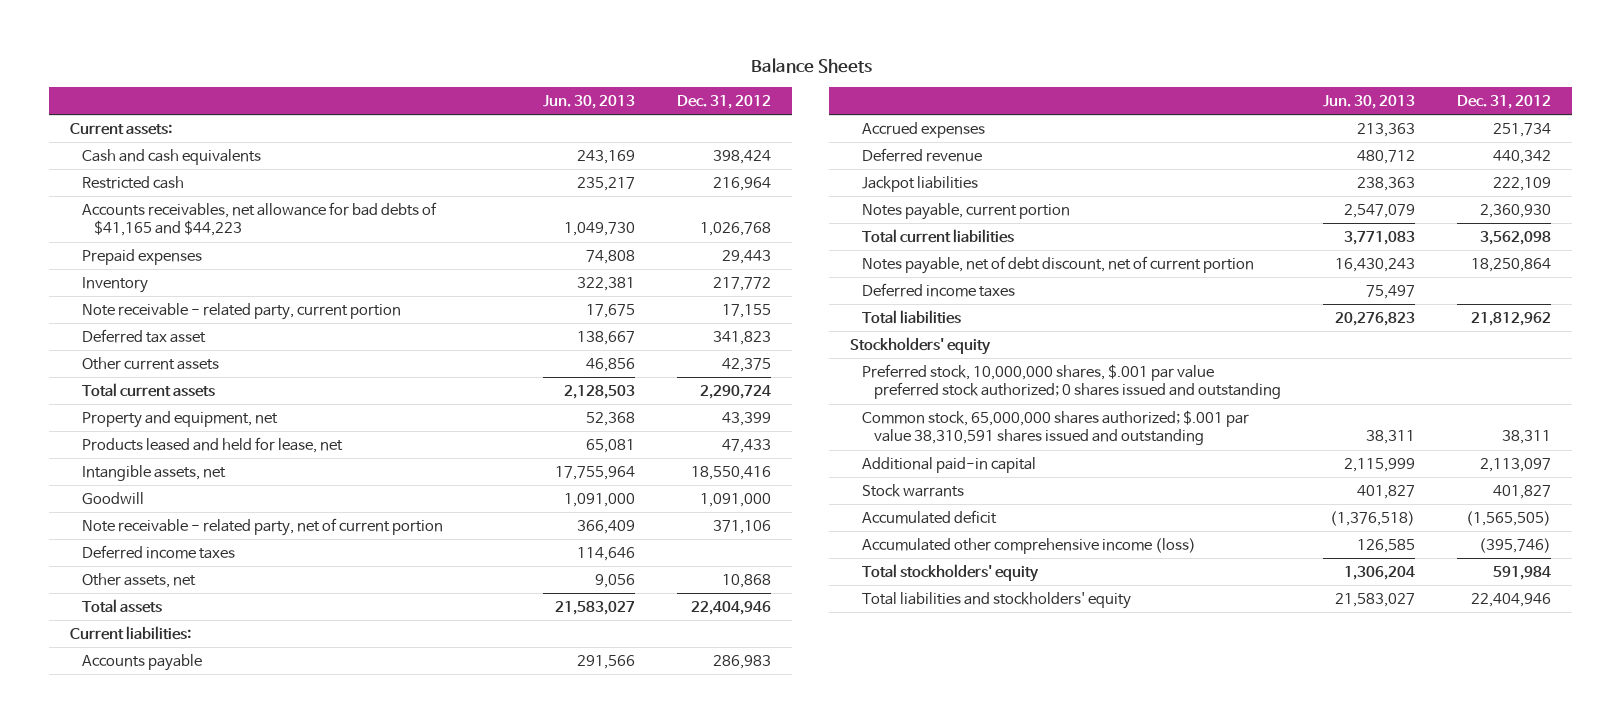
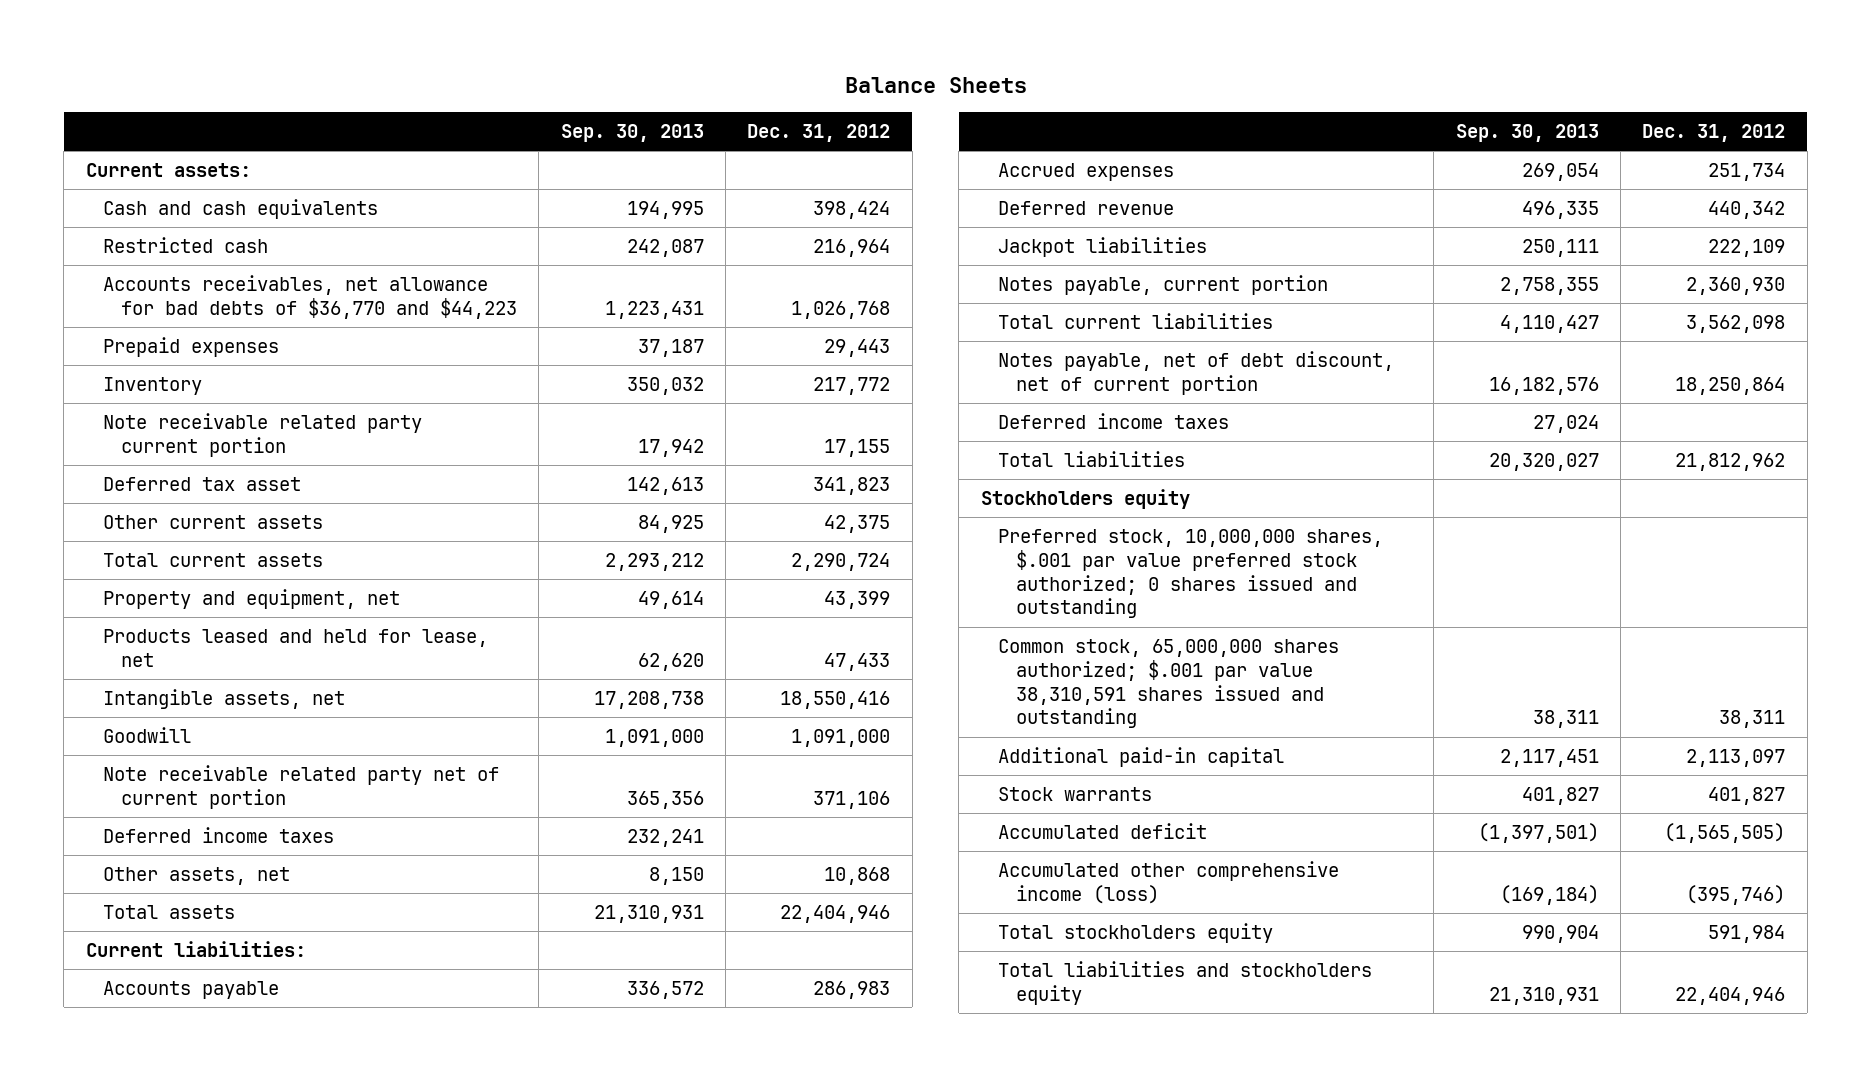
- | Jun. 30, 2013 | Dec. 31, 2012
+ | Sep. 30, 2013 | Dec. 31, 2012
- Accounts receivables, net allowance for bad debts of $41,165 and $44,223 | 1,049,730 | 1,026,768
+ Accounts receivables, net allowance for bad debts of $36,770 and $44,223 | 1,223,431 | 1,026,768
- Note receivable - related party, current portion | 17,675 | 17,155
+ Note receivable related party current portion | 17,942 | 17,155
- Note receivable - related party, net of current portion | 366,409 | 371,106
+ Note receivable related party net of current portion | 365,356 | 371,106
- Stockholders' equity
+ Stockholders equity
- Total stockholders' equity | 1,306,204 | 591,984
- Total liabilities and stockholders' equity | 21,583,027 | 22,404,946
+ Total stockholders equity | 990,904 | 591,984
+ Total liabilities and stockholders equity | 21,310,931 | 22,404,946

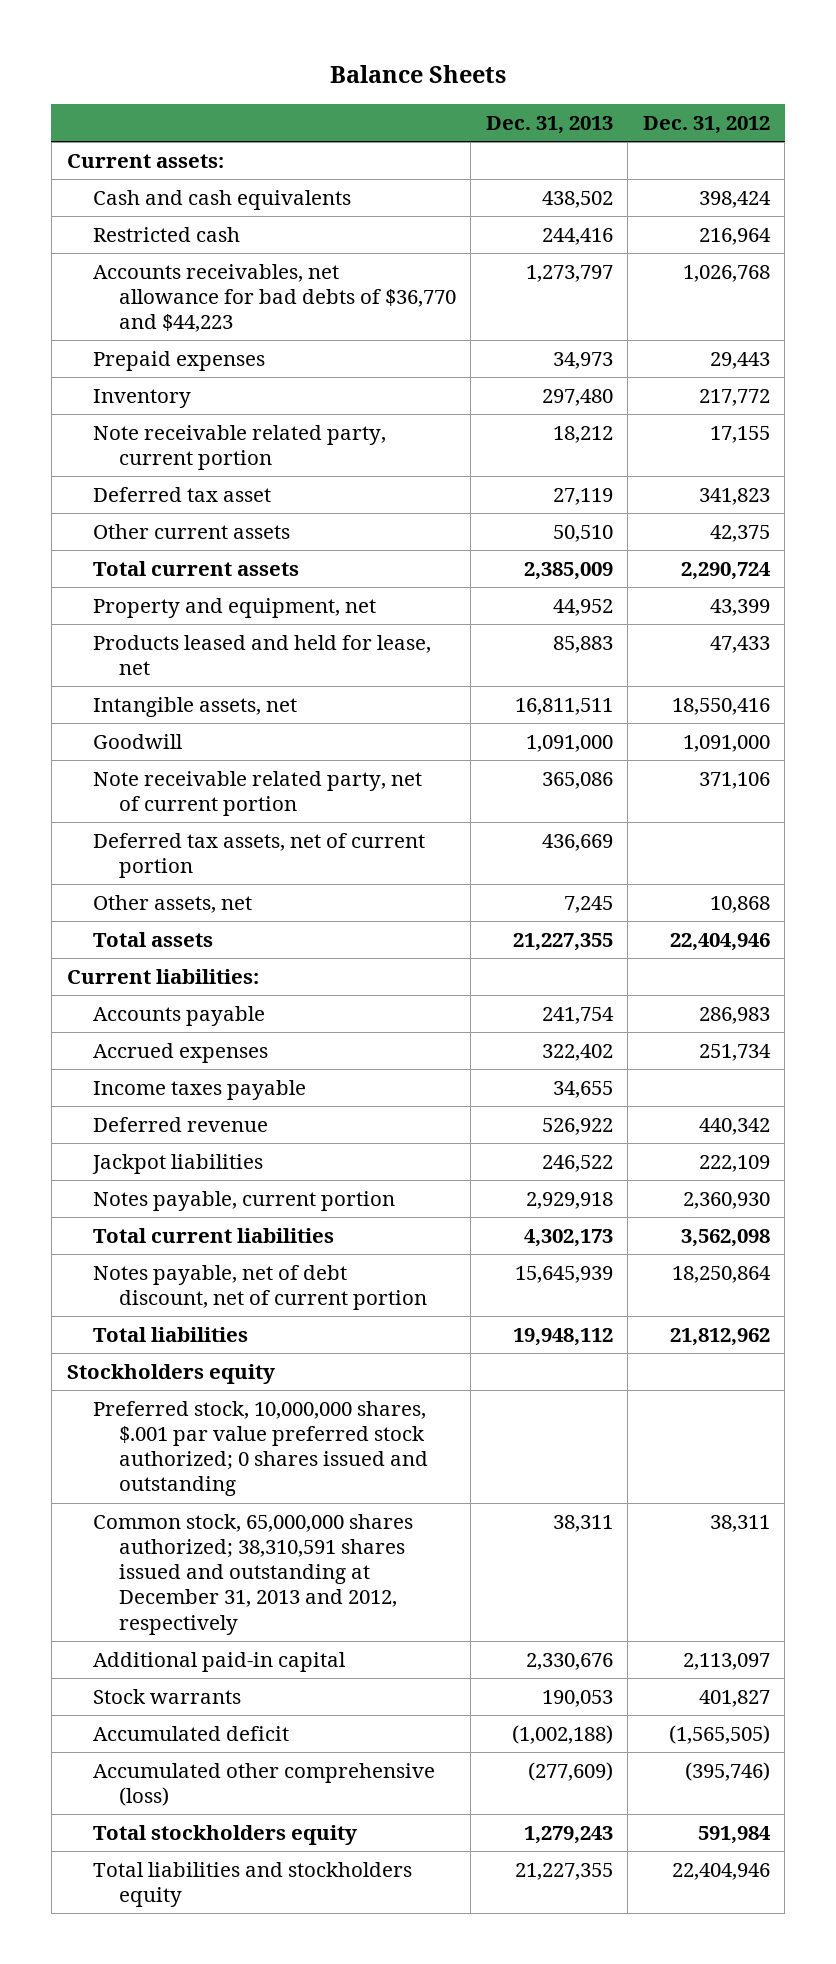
- | Sep. 30, 2013 | Dec. 31, 2012
+ | Dec. 31, 2013 | Dec. 31, 2012
- Note receivable related party current portion | 17,942 | 17,155
+ Note receivable related party, current portion | 18,212 | 17,155
- Note receivable related party net of current portion | 365,356 | 371,106
- Deferred income taxes | 232,241 |
+ Note receivable related party, net of current portion | 365,086 | 371,106
+ Deferred tax assets, net of current portion | 436,669 |
+ Income taxes payable | 34,655 |
- Deferred income taxes | 27,024 |
- Common stock, 65,000,000 shares authorized; $.001 par value 38,310,591 shares issued and outstanding | 38,311 | 38,311
+ Common stock, 65,000,000 shares authorized; 38,310,591 shares issued and outstanding at December 31, 2013 and 2012, respectively | 38,311 | 38,311
- Accumulated other comprehensive income (loss) | (169,184) | (395,746)
+ Accumulated other comprehensive (loss) | (277,609) | (395,746)

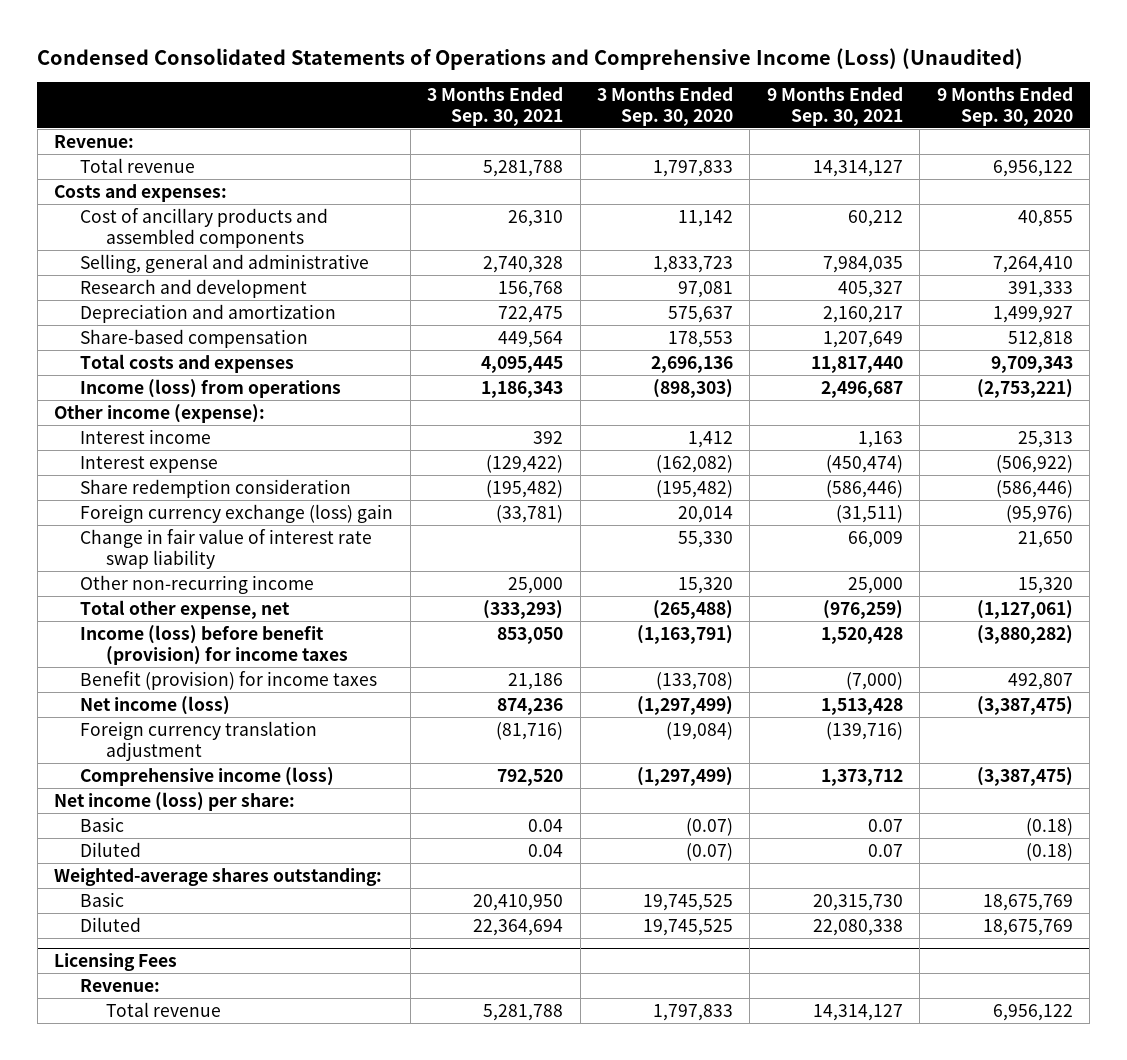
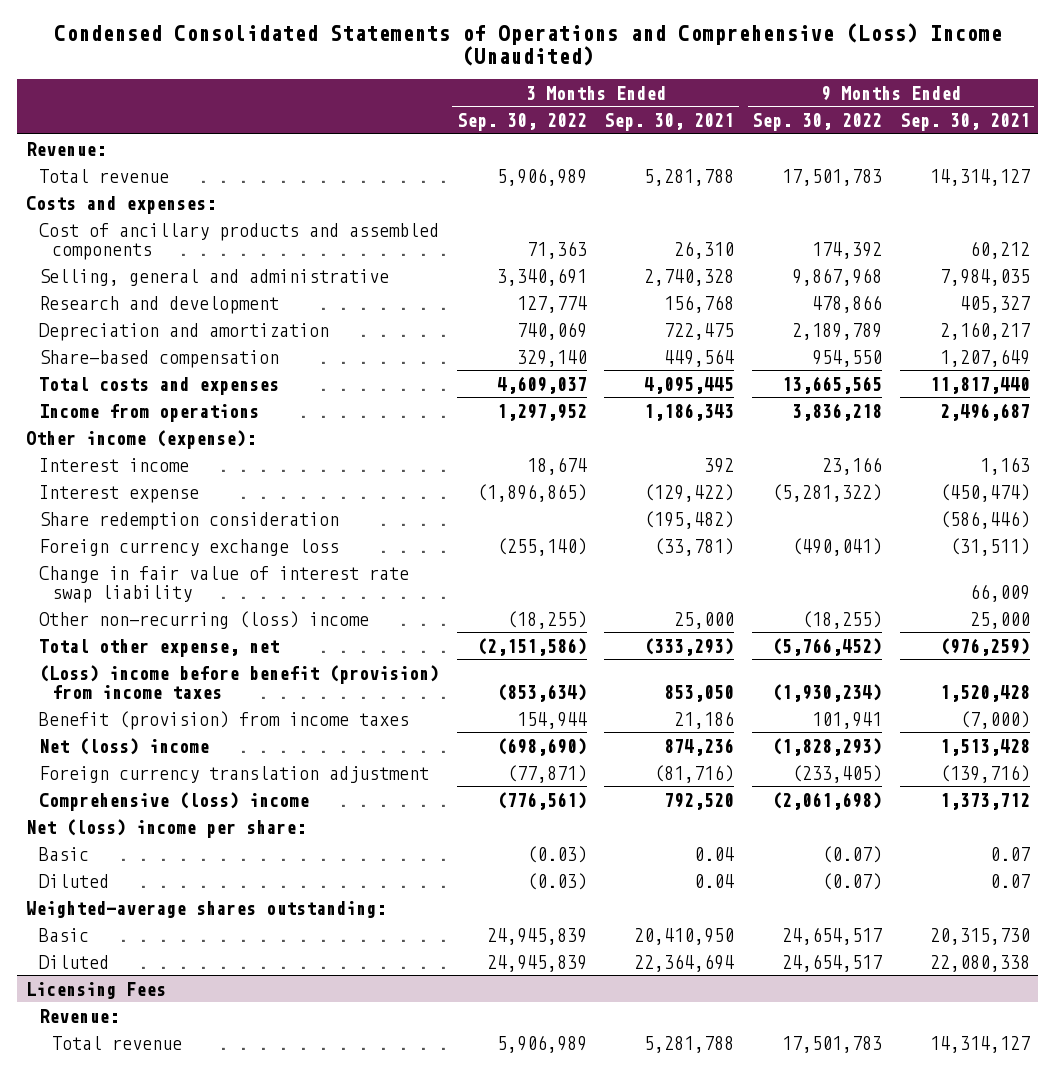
- Condensed Consolidated Statements of Operations and Comprehensive Income (Loss) (Unaudited)
+ Condensed Consolidated Statements of Operations and Comprehensive (Loss) Income (Unaudited)
- | 3 Months Ended Sep. 30, 2021 | 3 Months Ended Sep. 30, 2020 | 9 Months Ended Sep. 30, 2021 | 9 Months Ended Sep. 30, 2020
+ | 3 Months Ended Sep. 30, 2022 | 3 Months Ended Sep. 30, 2021 | 9 Months Ended Sep. 30, 2022 | 9 Months Ended Sep. 30, 2021
- Income (loss) from operations | 1,186,343 | (898,303) | 2,496,687 | (2,753,221)
+ Income from operations | 1,297,952 | 1,186,343 | 3,836,218 | 2,496,687
- Foreign currency exchange (loss) gain | (33,781) | 20,014 | (31,511) | (95,976)
+ Foreign currency exchange loss | (255,140) | (33,781) | (490,041) | (31,511)
- Other non-recurring income | 25,000 | 15,320 | 25,000 | 15,320
+ Other non-recurring (loss) income | (18,255) | 25,000 | (18,255) | 25,000
- Income (loss) before benefit (provision) for income taxes | 853,050 | (1,163,791) | 1,520,428 | (3,880,282)
- Benefit (provision) for income taxes | 21,186 | (133,708) | (7,000) | 492,807
- Net income (loss) | 874,236 | (1,297,499) | 1,513,428 | (3,387,475)
+ (Loss) income before benefit (provision) from income taxes | (853,634) | 853,050 | (1,930,234) | 1,520,428
+ Benefit (provision) from income taxes | 154,944 | 21,186 | 101,941 | (7,000)
+ Net (loss) income | (698,690) | 874,236 | (1,828,293) | 1,513,428
- Comprehensive income (loss) | 792,520 | (1,297,499) | 1,373,712 | (3,387,475)
- Net income (loss) per share:
+ Comprehensive (loss) income | (776,561) | 792,520 | (2,061,698) | 1,373,712
+ Net (loss) income per share:

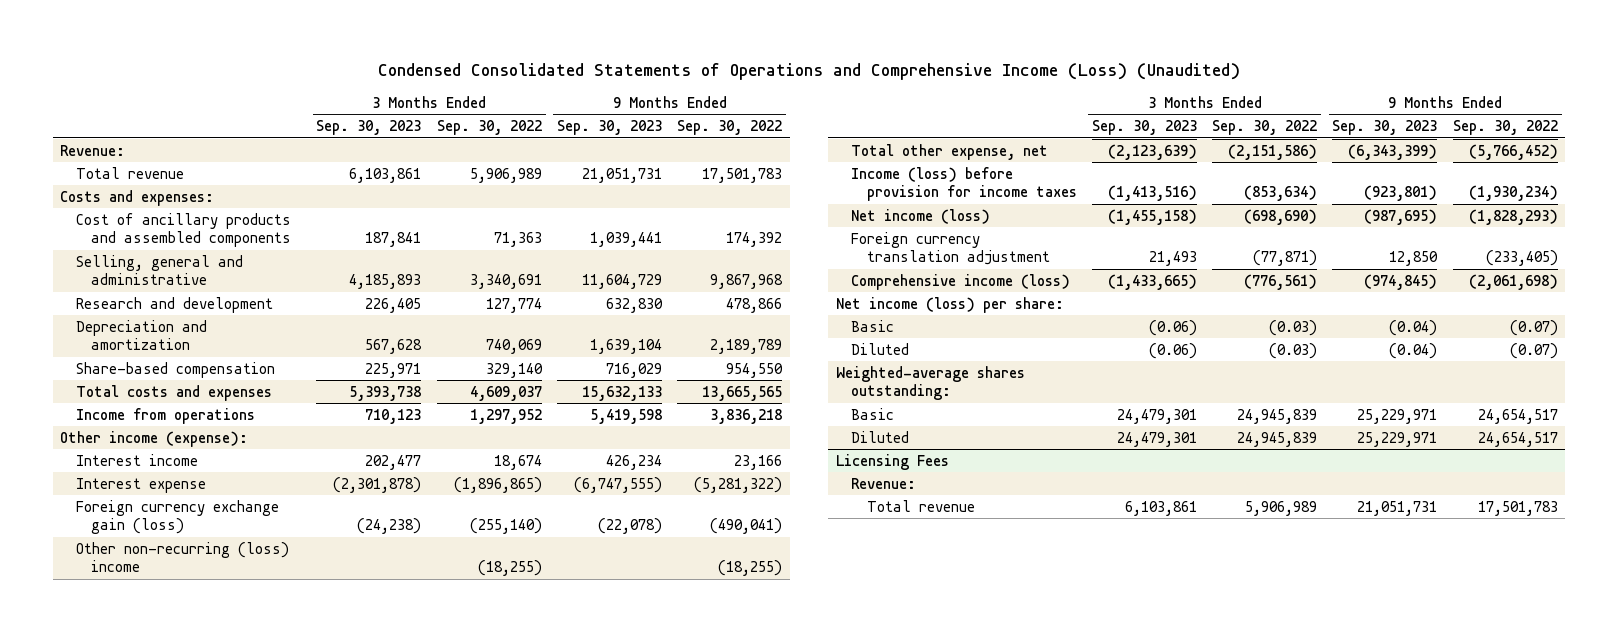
- Condensed Consolidated Statements of Operations and Comprehensive (Loss) Income (Unaudited)
+ Condensed Consolidated Statements of Operations and Comprehensive Income (Loss) (Unaudited)
- | 3 Months Ended Sep. 30, 2022 | 3 Months Ended Sep. 30, 2021 | 9 Months Ended Sep. 30, 2022 | 9 Months Ended Sep. 30, 2021
+ | 3 Months Ended Sep. 30, 2023 | 3 Months Ended Sep. 30, 2022 | 9 Months Ended Sep. 30, 2023 | 9 Months Ended Sep. 30, 2022
- Share redemption consideration | | (195,482) | | (586,446)
- Foreign currency exchange loss | (255,140) | (33,781) | (490,041) | (31,511)
- Change in fair value of interest rate swap liability | | | | 66,009
+ Foreign currency exchange gain (loss) | (24,238) | (255,140) | (22,078) | (490,041)
- (Loss) income before benefit (provision) from income taxes | (853,634) | 853,050 | (1,930,234) | 1,520,428
- Benefit (provision) from income taxes | 154,944 | 21,186 | 101,941 | (7,000)
- Net (loss) income | (698,690) | 874,236 | (1,828,293) | 1,513,428
+ Income (loss) before provision for income taxes | (1,413,516) | (853,634) | (923,801) | (1,930,234)
+ Net income (loss) | (1,455,158) | (698,690) | (987,695) | (1,828,293)
- Comprehensive (loss) income | (776,561) | 792,520 | (2,061,698) | 1,373,712
- Net (loss) income per share:
+ Comprehensive income (loss) | (1,433,665) | (776,561) | (974,845) | (2,061,698)
+ Net income (loss) per share:

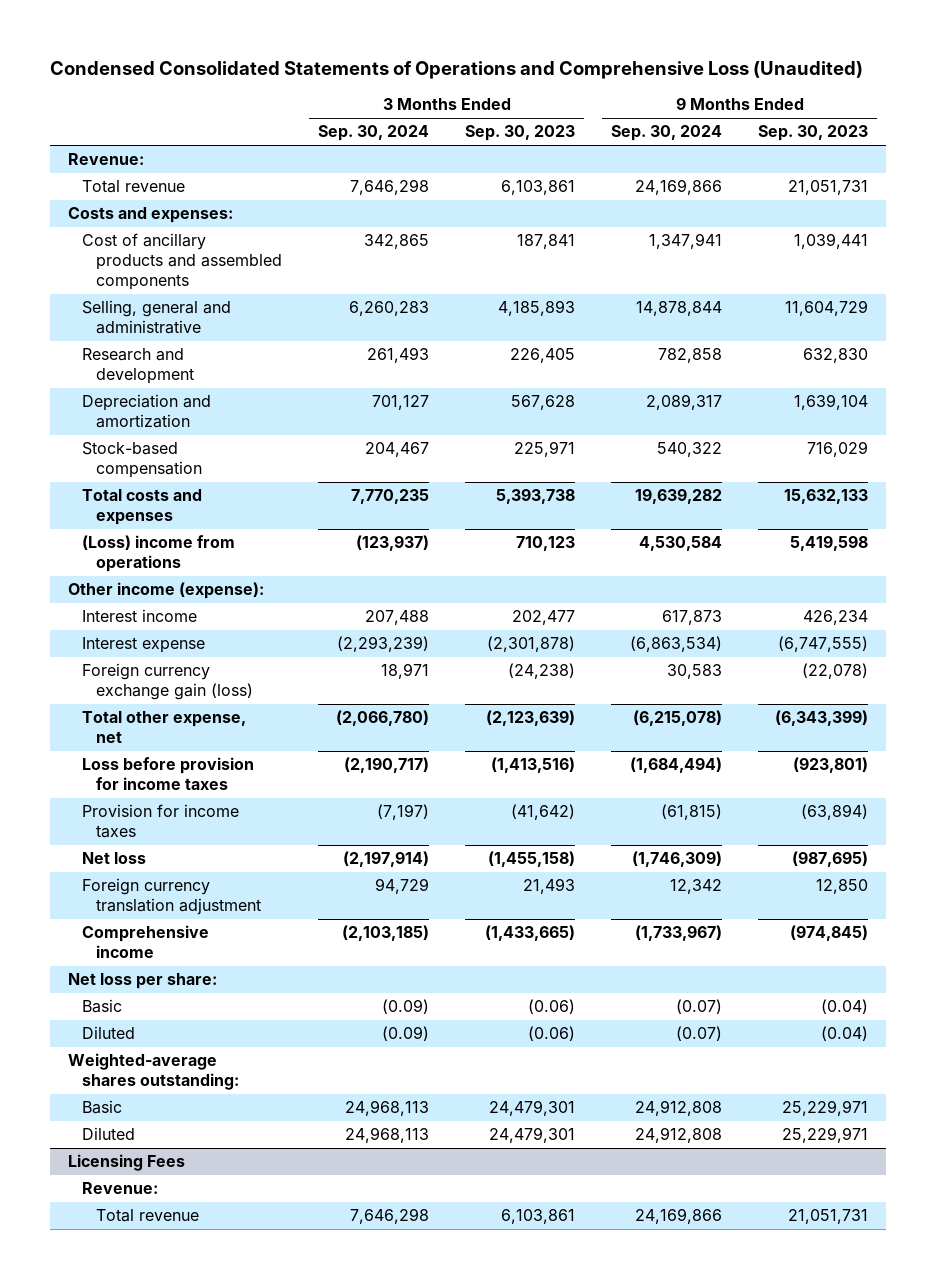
- Condensed Consolidated Statements of Operations and Comprehensive Income (Loss) (Unaudited)
+ Condensed Consolidated Statements of Operations and Comprehensive Loss (Unaudited)
- | 3 Months Ended Sep. 30, 2023 | 3 Months Ended Sep. 30, 2022 | 9 Months Ended Sep. 30, 2023 | 9 Months Ended Sep. 30, 2022
+ | 3 Months Ended Sep. 30, 2024 | 3 Months Ended Sep. 30, 2023 | 9 Months Ended Sep. 30, 2024 | 9 Months Ended Sep. 30, 2023
- Share-based compensation | 225,971 | 329,140 | 716,029 | 954,550
+ Stock-based compensation | 204,467 | 225,971 | 540,322 | 716,029
- Income from operations | 710,123 | 1,297,952 | 5,419,598 | 3,836,218
+ (Loss) income from operations | (123,937) | 710,123 | 4,530,584 | 5,419,598
- Other non-recurring (loss) income | | (18,255) | | (18,255)
- Income (loss) before provision for income taxes | (1,413,516) | (853,634) | (923,801) | (1,930,234)
- Net income (loss) | (1,455,158) | (698,690) | (987,695) | (1,828,293)
+ Loss before provision for income taxes | (2,190,717) | (1,413,516) | (1,684,494) | (923,801)
+ Provision for income taxes | (7,197) | (41,642) | (61,815) | (63,894)
+ Net loss | (2,197,914) | (1,455,158) | (1,746,309) | (987,695)
- Comprehensive income (loss) | (1,433,665) | (776,561) | (974,845) | (2,061,698)
- Net income (loss) per share:
+ Comprehensive income | (2,103,185) | (1,433,665) | (1,733,967) | (974,845)
+ Net loss per share:

